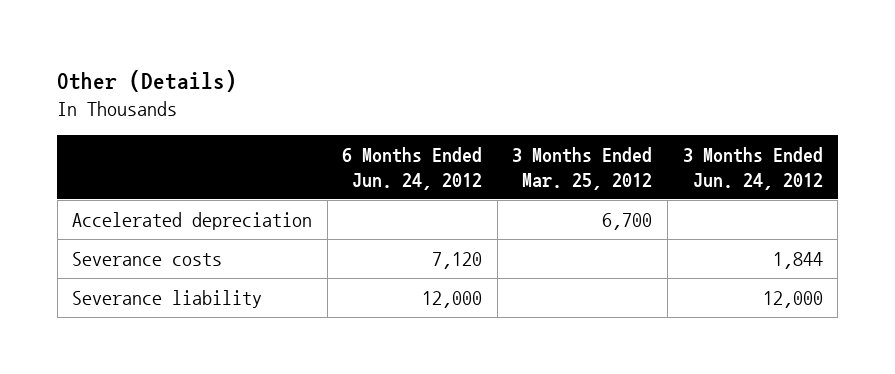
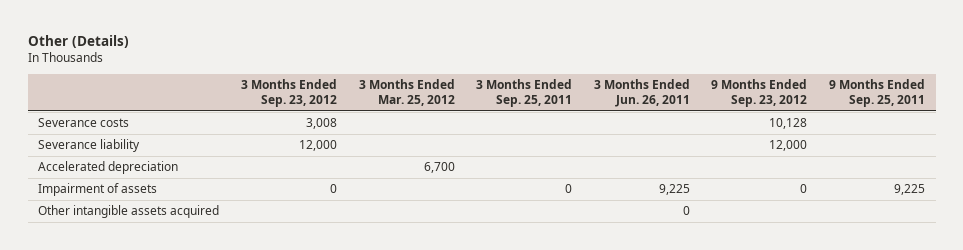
- | 6 Months Ended Jun. 24, 2012 | 3 Months Ended Mar. 25, 2012 | 3 Months Ended Jun. 24, 2012
+ | 3 Months Ended Sep. 23, 2012 | 3 Months Ended Mar. 25, 2012 | 3 Months Ended Sep. 25, 2011 | 3 Months Ended Jun. 26, 2011 | 9 Months Ended Sep. 23, 2012 | 9 Months Ended Sep. 25, 2011
moved down: Accelerated depreciation | | 6,700 | | | |
+ Impairment of assets | 0 | | 0 | 9,225 | 0 | 9,225
+ Other intangible assets acquired | | | | 0 | |

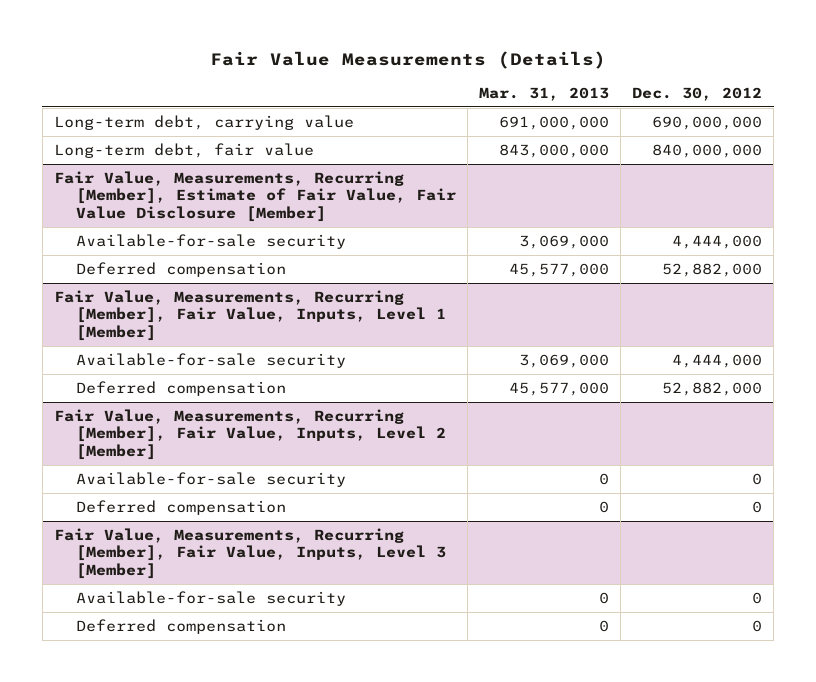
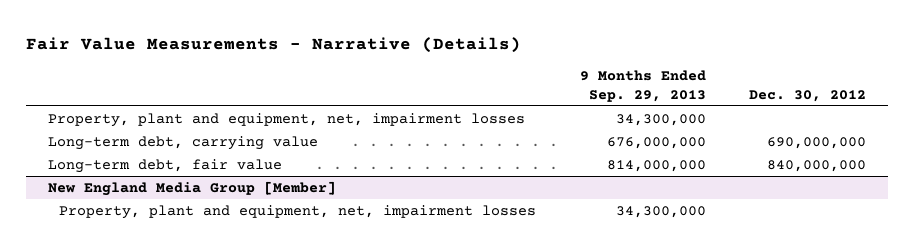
- Fair Value Measurements (Details)
+ Fair Value Measurements - Narrative (Details)
- | Mar. 31, 2013 | Dec. 30, 2012
+ | 9 Months Ended Sep. 29, 2013 | Dec. 30, 2012
+ Property, plant and equipment, net, impairment losses | 34,300,000 |
- Fair Value, Measurements, Recurring [Member], Estimate of Fair Value, Fair Value Disclosure [Member]
- Available-for-sale security | 3,069,000 | 4,444,000
- Deferred compensation | 45,577,000 | 52,882,000
- Fair Value, Measurements, Recurring [Member], Fair Value, Inputs, Level 1 [Member]
- Available-for-sale security | 3,069,000 | 4,444,000
- Deferred compensation | 45,577,000 | 52,882,000
- Fair Value, Measurements, Recurring [Member], Fair Value, Inputs, Level 2 [Member]
- Available-for-sale security | 0 | 0
- Deferred compensation | 0 | 0
- Fair Value, Measurements, Recurring [Member], Fair Value, Inputs, Level 3 [Member]
- Available-for-sale security | 0 | 0
- Deferred compensation | 0 | 0
+ New England Media Group [Member]
+ Property, plant and equipment, net, impairment losses | 34,300,000 |

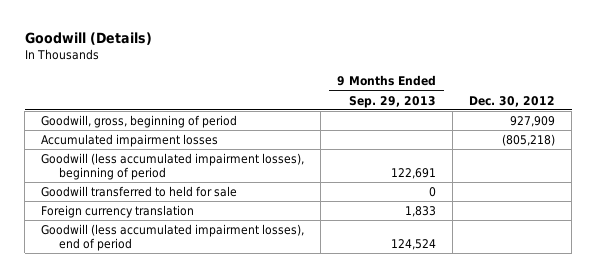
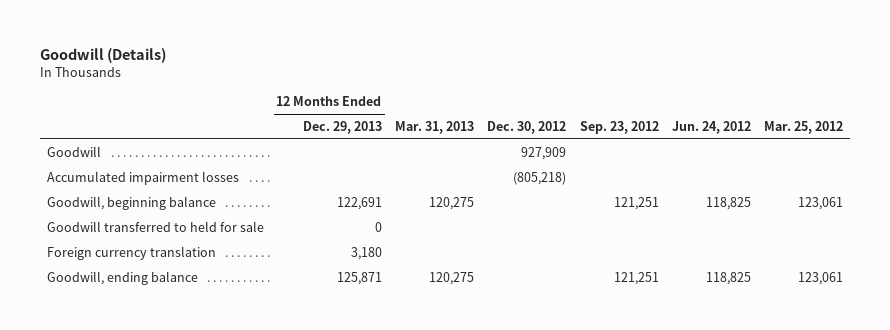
- | 9 Months Ended Sep. 29, 2013 | Dec. 30, 2012
+ | 12 Months Ended Dec. 29, 2013 | Mar. 31, 2013 | Dec. 30, 2012 | Sep. 23, 2012 | Jun. 24, 2012 | Mar. 25, 2012
- Goodwill, gross, beginning of period | | 927,909
+ Goodwill | | | 927,909 | | |
- Goodwill (less accumulated impairment losses), beginning of period | 122,691 |
+ Goodwill, beginning balance | 122,691 | 120,275 | | 121,251 | 118,825 | 123,061
- Goodwill (less accumulated impairment losses), end of period | 124,524 |
+ Goodwill, ending balance | 125,871 | 120,275 | | 121,251 | 118,825 | 123,061

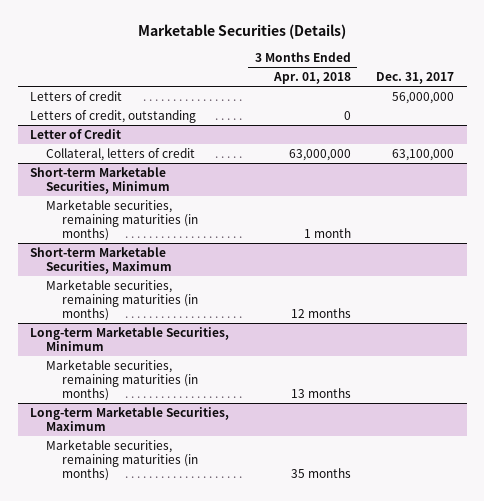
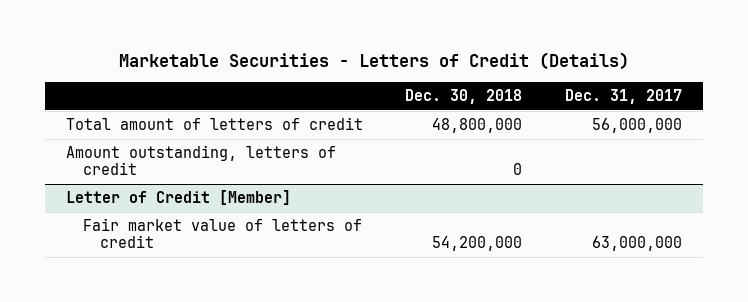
- Marketable Securities (Details)
+ Marketable Securities - Letters of Credit (Details)
- | 3 Months Ended Apr. 01, 2018 | Dec. 31, 2017
+ | Dec. 30, 2018 | Dec. 31, 2017
- Letters of credit | | 56,000,000
- Letters of credit, outstanding | 0 |
- Letter of Credit
- Collateral, letters of credit | 63,000,000 | 63,100,000
- Short-term Marketable Securities, Minimum
- Marketable securities, remaining maturities (in months) | 1 month |
- Short-term Marketable Securities, Maximum
- Marketable securities, remaining maturities (in months) | 12 months |
- Long-term Marketable Securities, Minimum
- Marketable securities, remaining maturities (in months) | 13 months |
- Long-term Marketable Securities, Maximum
- Marketable securities, remaining maturities (in months) | 35 months |
+ Total amount of letters of credit | 48,800,000 | 56,000,000
+ Amount outstanding, letters of credit | 0 |
+ Letter of Credit [Member]
+ Fair market value of letters of credit | 54,200,000 | 63,000,000

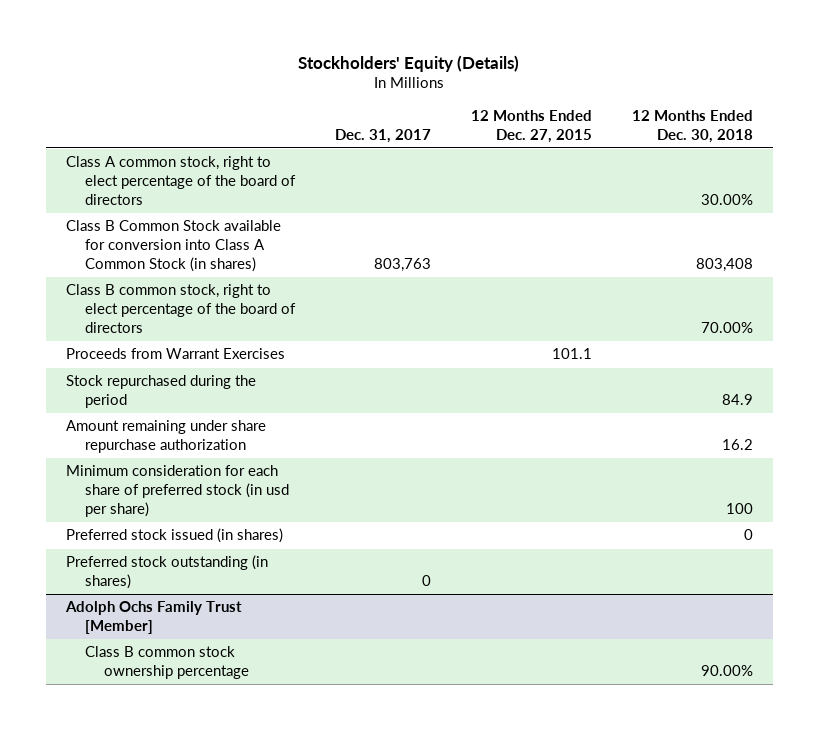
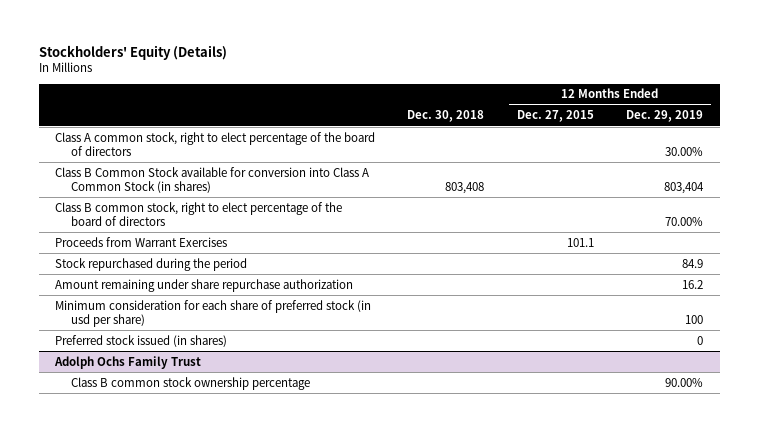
- | Dec. 31, 2017 | 12 Months Ended Dec. 27, 2015 | 12 Months Ended Dec. 30, 2018
+ | Dec. 30, 2018 | 12 Months Ended Dec. 27, 2015 | 12 Months Ended Dec. 29, 2019
- Preferred stock outstanding (in shares) | 0 | |
- Adolph Ochs Family Trust [Member]
+ Adolph Ochs Family Trust

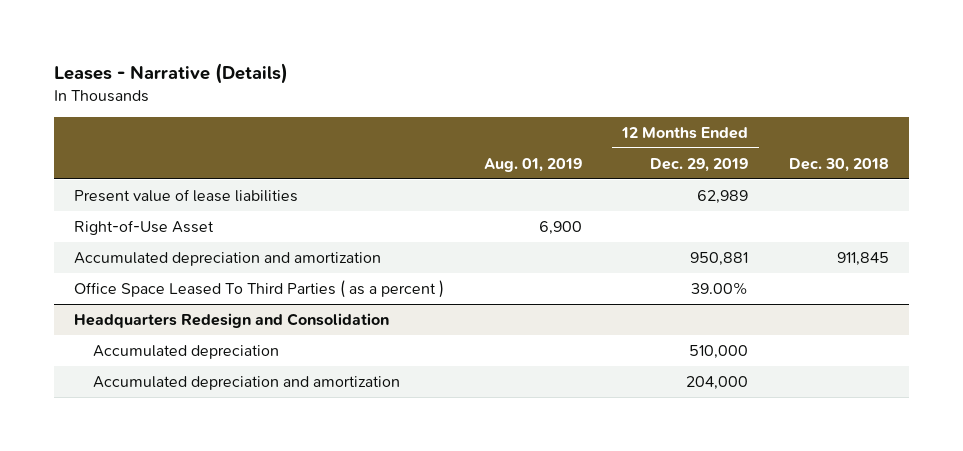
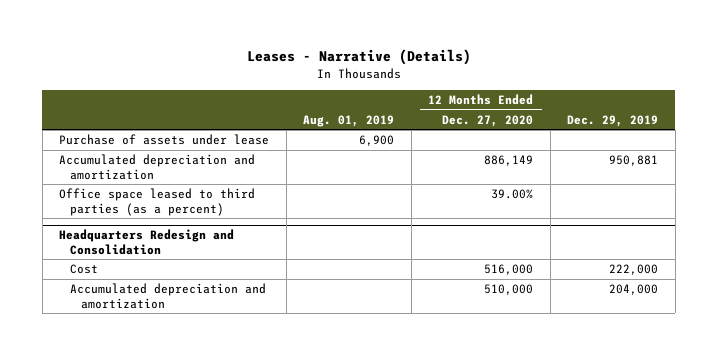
- | Aug. 01, 2019 | 12 Months Ended Dec. 29, 2019 | Dec. 30, 2018
+ | Aug. 01, 2019 | 12 Months Ended Dec. 27, 2020 | Dec. 29, 2019
- Present value of lease liabilities | | 62,989 |
- Right-of-Use Asset | 6,900 | |
+ Purchase of assets under lease | 6,900 | |
- Office Space Leased To Third Parties ( as a percent ) | | 39.00% |
+ Office space leased to third parties (as a percent) | | 39.00% |
@ Headquarters Redesign and Consolidation
- Accumulated depreciation | | 510,000 |
+ Cost | | 516,000 | 222,000

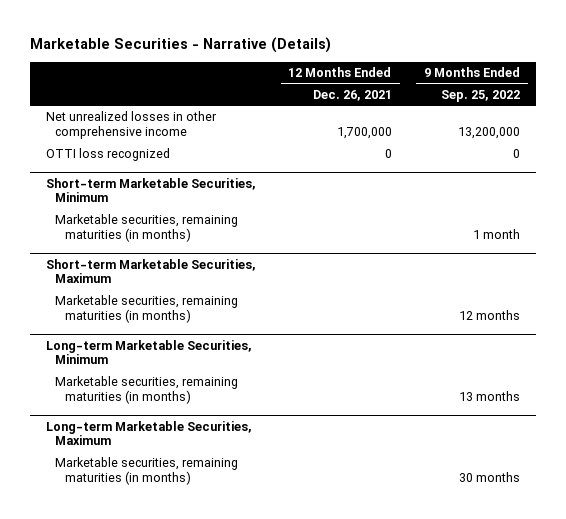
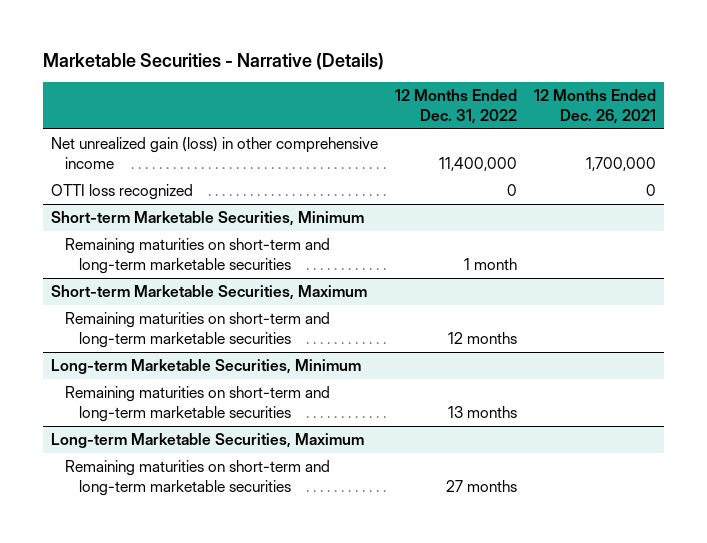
- | 12 Months Ended Dec. 26, 2021 | 9 Months Ended Sep. 25, 2022
+ | 12 Months Ended Dec. 31, 2022 | 12 Months Ended Dec. 26, 2021
- Net unrealized losses in other comprehensive income | 1,700,000 | 13,200,000
+ Net unrealized gain (loss) in other comprehensive income | 11,400,000 | 1,700,000
@ Short-term Marketable Securities, Minimum
- Marketable securities, remaining maturities (in months) | | 1 month
+ Remaining maturities on short-term and long-term marketable securities | 1 month |
@ Short-term Marketable Securities, Maximum
- Marketable securities, remaining maturities (in months) | | 12 months
+ Remaining maturities on short-term and long-term marketable securities | 12 months |
@ Long-term Marketable Securities, Minimum
- Marketable securities, remaining maturities (in months) | | 13 months
+ Remaining maturities on short-term and long-term marketable securities | 13 months |
@ Long-term Marketable Securities, Maximum
- Marketable securities, remaining maturities (in months) | | 30 months
+ Remaining maturities on short-term and long-term marketable securities | 27 months |

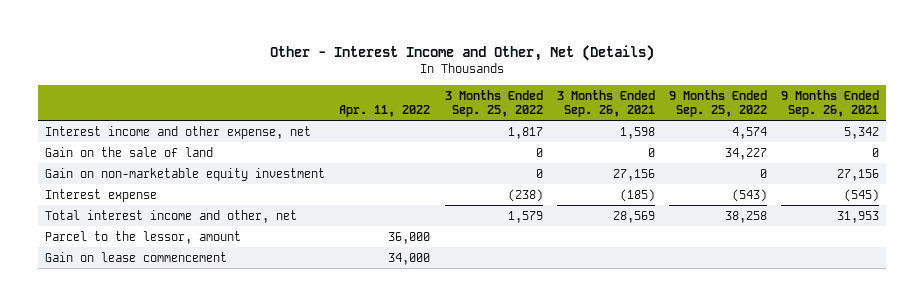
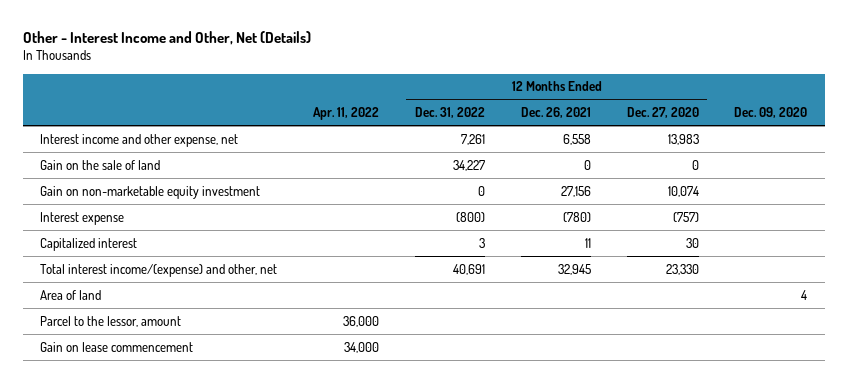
- | Apr. 11, 2022 | 3 Months Ended Sep. 25, 2022 | 3 Months Ended Sep. 26, 2021 | 9 Months Ended Sep. 25, 2022 | 9 Months Ended Sep. 26, 2021
+ | Apr. 11, 2022 | 12 Months Ended Dec. 31, 2022 | 12 Months Ended Dec. 26, 2021 | 12 Months Ended Dec. 27, 2020 | Dec. 09, 2020
- Total interest income and other, net | | 1,579 | 28,569 | 38,258 | 31,953
+ Capitalized interest | | 3 | 11 | 30 |
+ Total interest income/(expense) and other, net | | 40,691 | 32,945 | 23,330 |
+ Area of land | | | | | 4

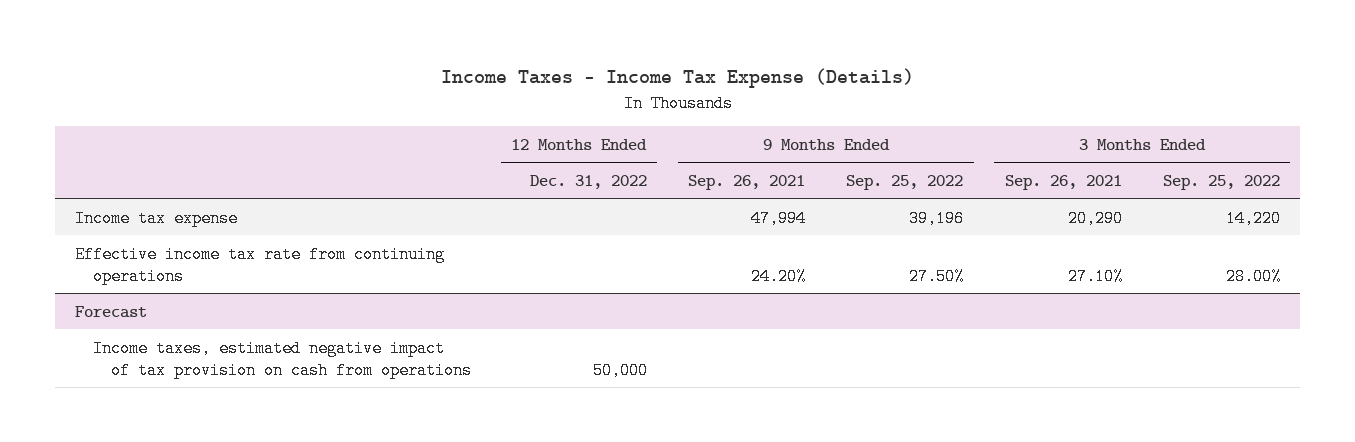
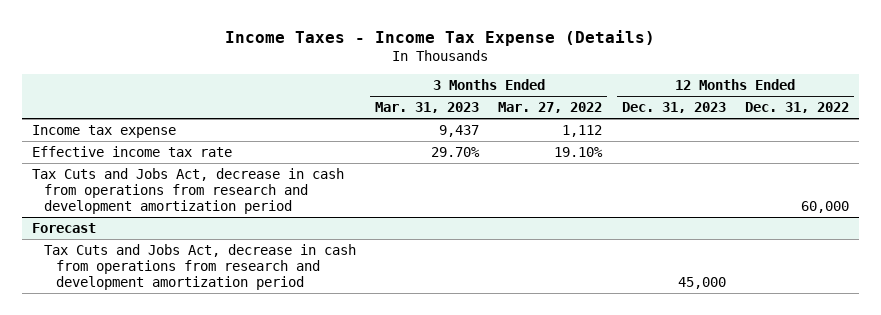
- | 12 Months Ended Dec. 31, 2022 | 9 Months Ended Sep. 26, 2021 | 9 Months Ended Sep. 25, 2022 | 3 Months Ended Sep. 26, 2021 | 3 Months Ended Sep. 25, 2022
+ | 3 Months Ended Mar. 31, 2023 | 3 Months Ended Mar. 27, 2022 | 12 Months Ended Dec. 31, 2023 | 12 Months Ended Dec. 31, 2022
- Effective income tax rate from continuing operations | | 24.20% | 27.50% | 27.10% | 28.00%
+ Effective income tax rate | 29.70% | 19.10% | |
+ Tax Cuts and Jobs Act, decrease in cash from operations from research and development amortization period | | | | 60,000
@ Forecast
- Income taxes, estimated negative impact of tax provision on cash from operations | 50,000 | | | |
+ Tax Cuts and Jobs Act, decrease in cash from operations from research and development amortization period | | | 45,000 |

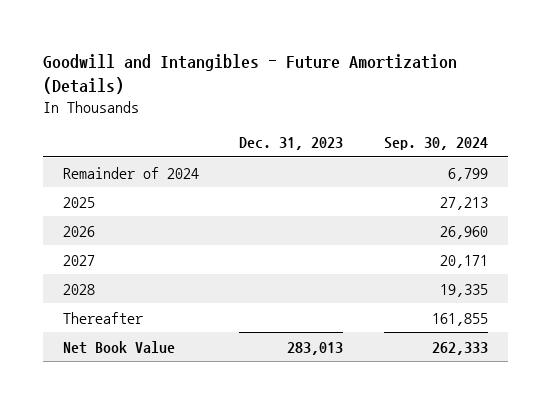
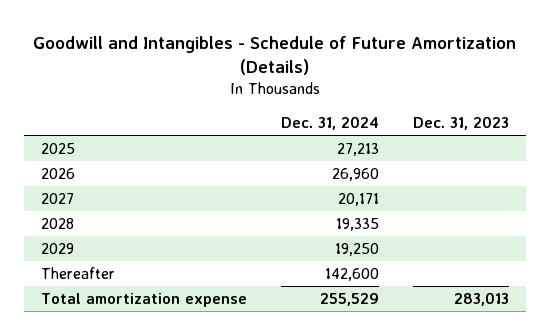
- Goodwill and Intangibles - Future Amortization (Details)
+ Goodwill and Intangibles - Schedule of Future Amortization (Details)
- | Dec. 31, 2023 | Sep. 30, 2024
+ | Dec. 31, 2024 | Dec. 31, 2023
- Remainder of 2024 | | 6,799
+ 2029 | 19,250 |
- Net Book Value | 283,013 | 262,333
+ Total amortization expense | 255,529 | 283,013

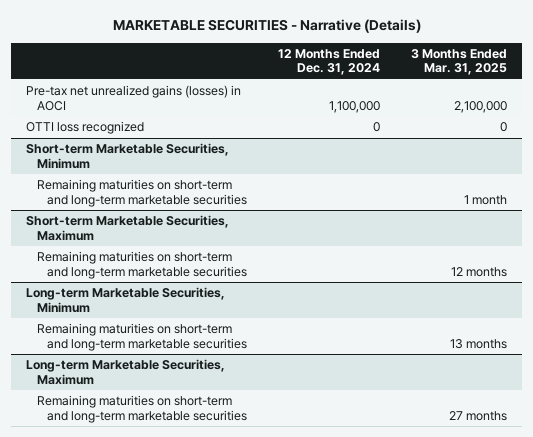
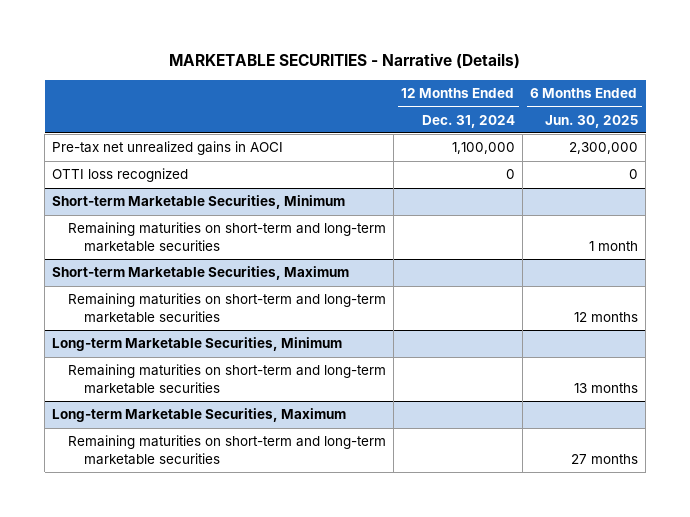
- | 12 Months Ended Dec. 31, 2024 | 3 Months Ended Mar. 31, 2025
+ | 12 Months Ended Dec. 31, 2024 | 6 Months Ended Jun. 30, 2025
- Pre-tax net unrealized gains (losses) in AOCI | 1,100,000 | 2,100,000
+ Pre-tax net unrealized gains in AOCI | 1,100,000 | 2,300,000

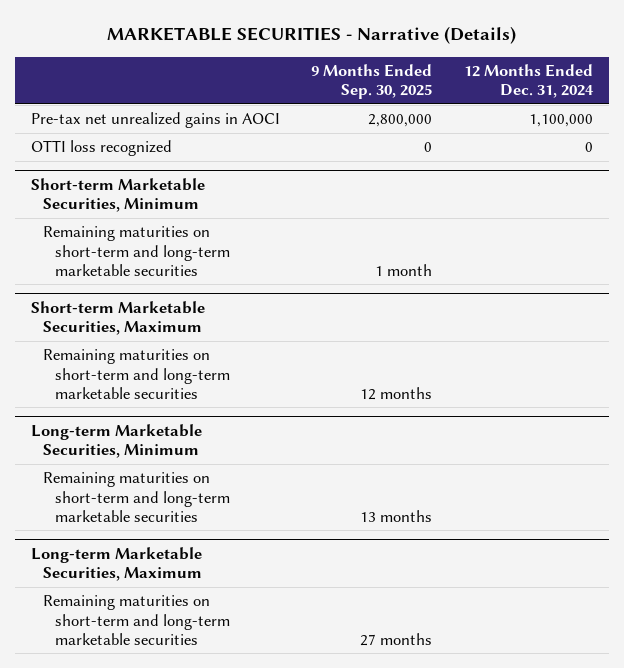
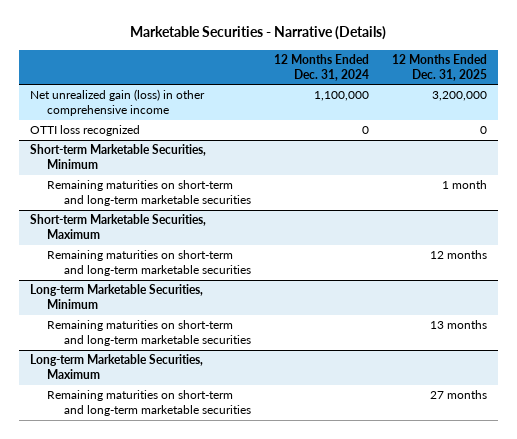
- MARKETABLE SECURITIES - Narrative (Details)
+ Marketable Securities - Narrative (Details)
- | 9 Months Ended Sep. 30, 2025 | 12 Months Ended Dec. 31, 2024
+ | 12 Months Ended Dec. 31, 2024 | 12 Months Ended Dec. 31, 2025
- Pre-tax net unrealized gains in AOCI | 2,800,000 | 1,100,000
+ Net unrealized gain (loss) in other comprehensive income | 1,100,000 | 3,200,000

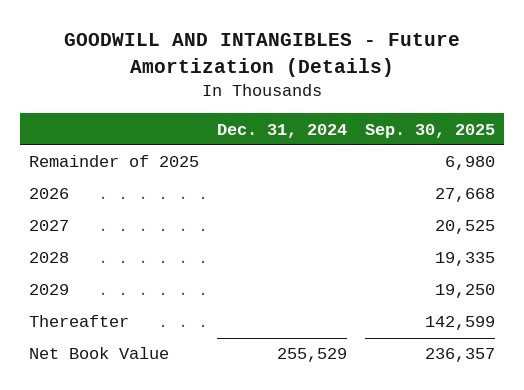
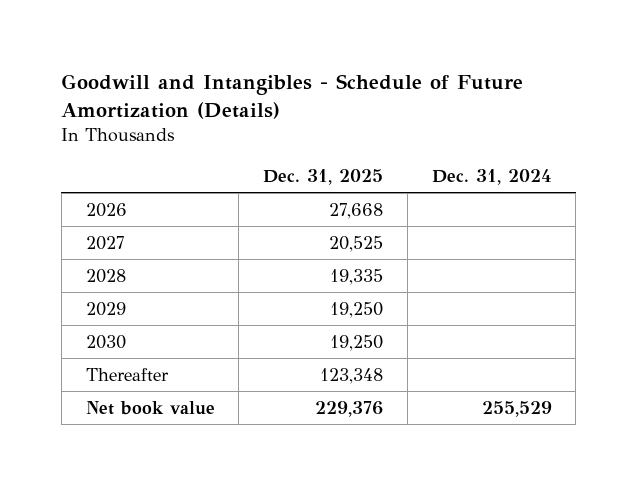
- GOODWILL AND INTANGIBLES - Future Amortization (Details)
+ Goodwill and Intangibles - Schedule of Future Amortization (Details)
- | Dec. 31, 2024 | Sep. 30, 2025
+ | Dec. 31, 2025 | Dec. 31, 2024
- Remainder of 2025 | | 6,980
+ 2030 | 19,250 |
- Net Book Value | 255,529 | 236,357
+ Net book value | 229,376 | 255,529

